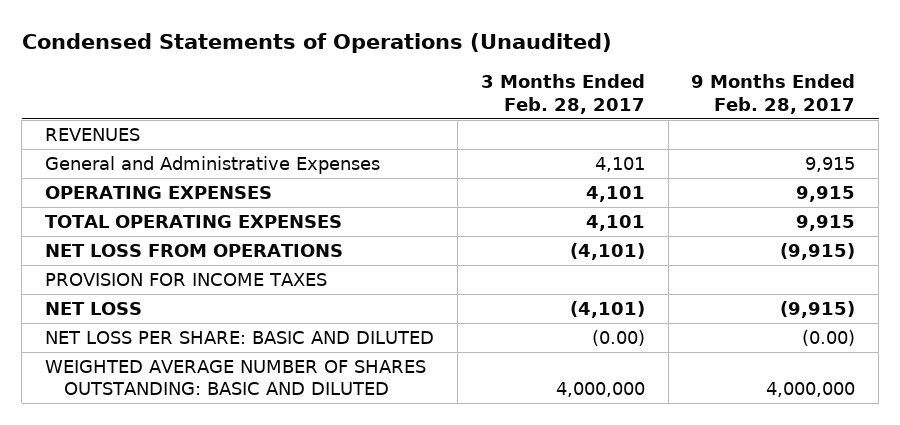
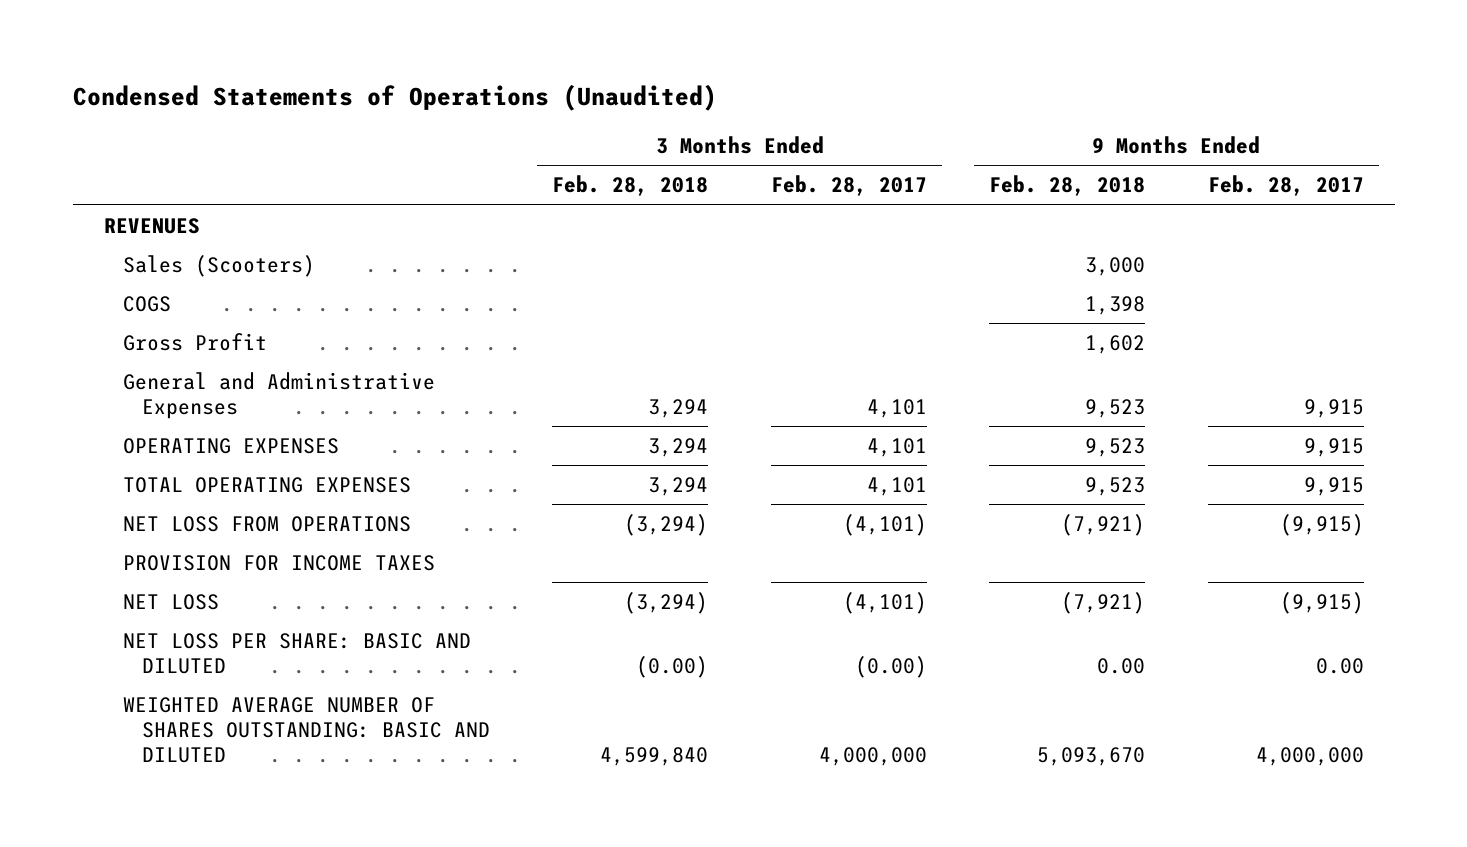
- | 3 Months Ended Feb. 28, 2017 | 9 Months Ended Feb. 28, 2017
+ | 3 Months Ended Feb. 28, 2018 | 3 Months Ended Feb. 28, 2017 | 9 Months Ended Feb. 28, 2018 | 9 Months Ended Feb. 28, 2017
+ Sales (Scooters) | | | 3,000 |
+ COGS | | | 1,398 |
+ Gross Profit | | | 1,602 |
- NET LOSS PER SHARE: BASIC AND DILUTED | (0.00) | (0.00)
+ NET LOSS PER SHARE: BASIC AND DILUTED | (0.00) | (0.00) | 0.00 | 0.00

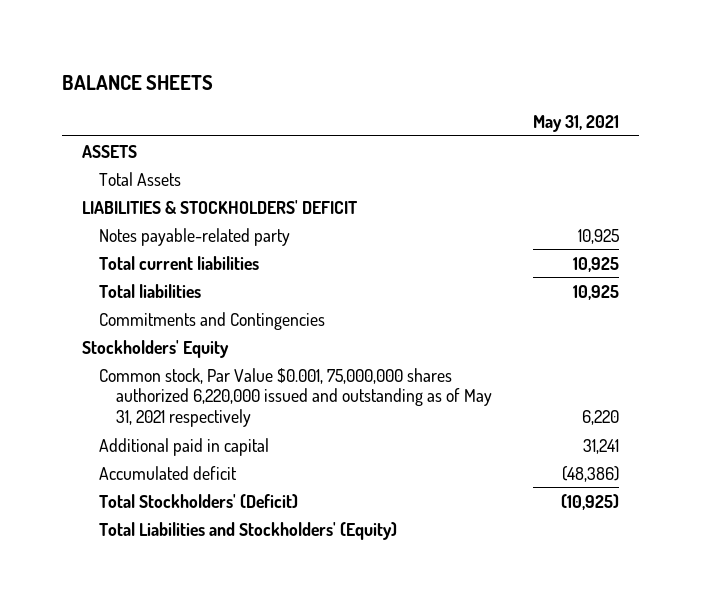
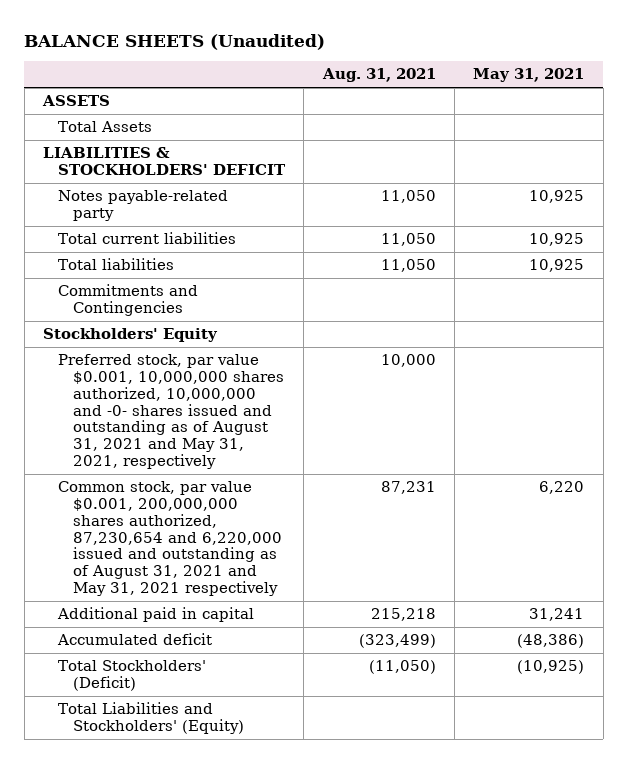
- BALANCE SHEETS
+ BALANCE SHEETS (Unaudited)
- | May 31, 2021
+ | Aug. 31, 2021 | May 31, 2021
- Common stock, Par Value $0.001, 75,000,000 shares authorized 6,220,000 issued and outstanding as of May 31, 2021 respectively | 6,220
+ Preferred stock, par value $0.001, 10,000,000 shares authorized, 10,000,000 and -0- shares issued and outstanding as of August 31, 2021 and May 31, 2021, respectively | 10,000 |
+ Common stock, par value $0.001, 200,000,000 shares authorized, 87,230,654 and 6,220,000 issued and outstanding as of August 31, 2021 and May 31, 2021 respectively | 87,231 | 6,220

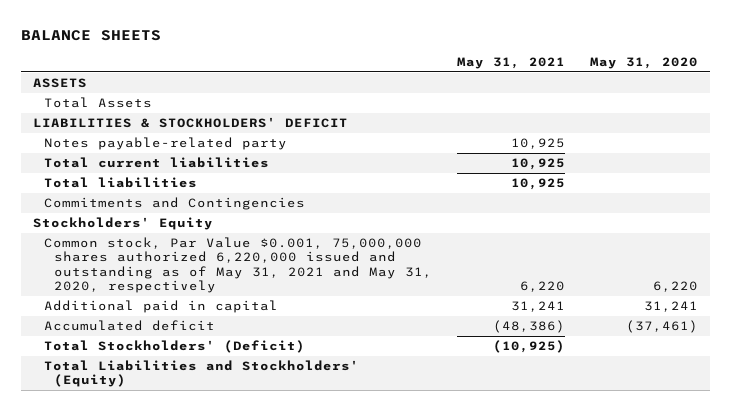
- BALANCE SHEETS (Unaudited)
+ BALANCE SHEETS
- | Aug. 31, 2021 | May 31, 2021
+ | May 31, 2021 | May 31, 2020
- Preferred stock, par value $0.001, 10,000,000 shares authorized, 10,000,000 and -0- shares issued and outstanding as of August 31, 2021 and May 31, 2021, respectively | 10,000 |
- Common stock, par value $0.001, 200,000,000 shares authorized, 87,230,654 and 6,220,000 issued and outstanding as of August 31, 2021 and May 31, 2021 respectively | 87,231 | 6,220
+ Common stock, Par Value $0.001, 75,000,000 shares authorized 6,220,000 issued and outstanding as of May 31, 2021 and May 31, 2020, respectively | 6,220 | 6,220

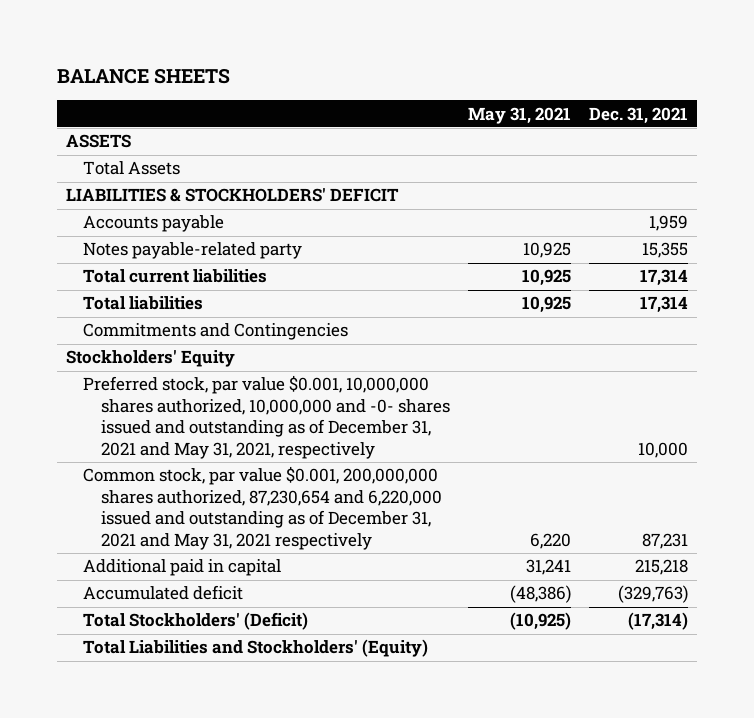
- | May 31, 2021 | May 31, 2020
+ | May 31, 2021 | Dec. 31, 2021
+ Accounts payable | | 1,959
- Common stock, Par Value $0.001, 75,000,000 shares authorized 6,220,000 issued and outstanding as of May 31, 2021 and May 31, 2020, respectively | 6,220 | 6,220
+ Preferred stock, par value $0.001, 10,000,000 shares authorized, 10,000,000 and -0- shares issued and outstanding as of December 31, 2021 and May 31, 2021, respectively | | 10,000
+ Common stock, par value $0.001, 200,000,000 shares authorized, 87,230,654 and 6,220,000 issued and outstanding as of December 31, 2021 and May 31, 2021 respectively | 6,220 | 87,231

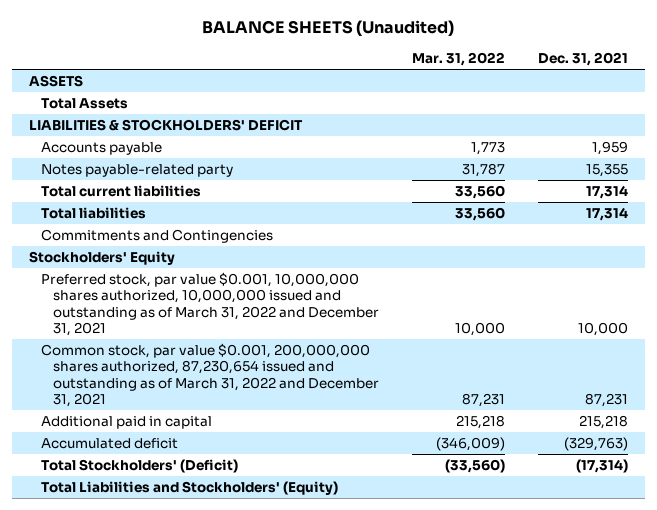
- BALANCE SHEETS
+ BALANCE SHEETS (Unaudited)
- | May 31, 2021 | Dec. 31, 2021
+ | Mar. 31, 2022 | Dec. 31, 2021
- Preferred stock, par value $0.001, 10,000,000 shares authorized, 10,000,000 and -0- shares issued and outstanding as of December 31, 2021 and May 31, 2021, respectively | | 10,000
- Common stock, par value $0.001, 200,000,000 shares authorized, 87,230,654 and 6,220,000 issued and outstanding as of December 31, 2021 and May 31, 2021 respectively | 6,220 | 87,231
+ Preferred stock, par value $0.001, 10,000,000 shares authorized, 10,000,000 issued and outstanding as of March 31, 2022 and December 31, 2021 | 10,000 | 10,000
+ Common stock, par value $0.001, 200,000,000 shares authorized, 87,230,654 issued and outstanding as of March 31, 2022 and December 31, 2021 | 87,231 | 87,231

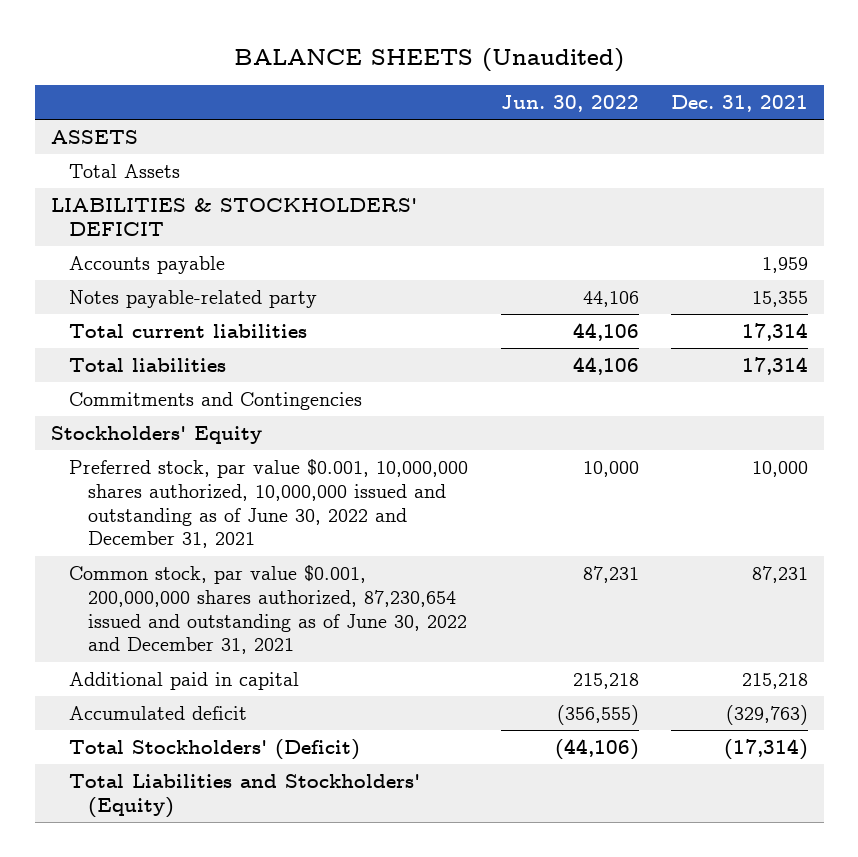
- | Mar. 31, 2022 | Dec. 31, 2021
+ | Jun. 30, 2022 | Dec. 31, 2021
- Preferred stock, par value $0.001, 10,000,000 shares authorized, 10,000,000 issued and outstanding as of March 31, 2022 and December 31, 2021 | 10,000 | 10,000
- Common stock, par value $0.001, 200,000,000 shares authorized, 87,230,654 issued and outstanding as of March 31, 2022 and December 31, 2021 | 87,231 | 87,231
+ Preferred stock, par value $0.001, 10,000,000 shares authorized, 10,000,000 issued and outstanding as of June 30, 2022 and December 31, 2021 | 10,000 | 10,000
+ Common stock, par value $0.001, 200,000,000 shares authorized, 87,230,654 issued and outstanding as of June 30, 2022 and December 31, 2021 | 87,231 | 87,231

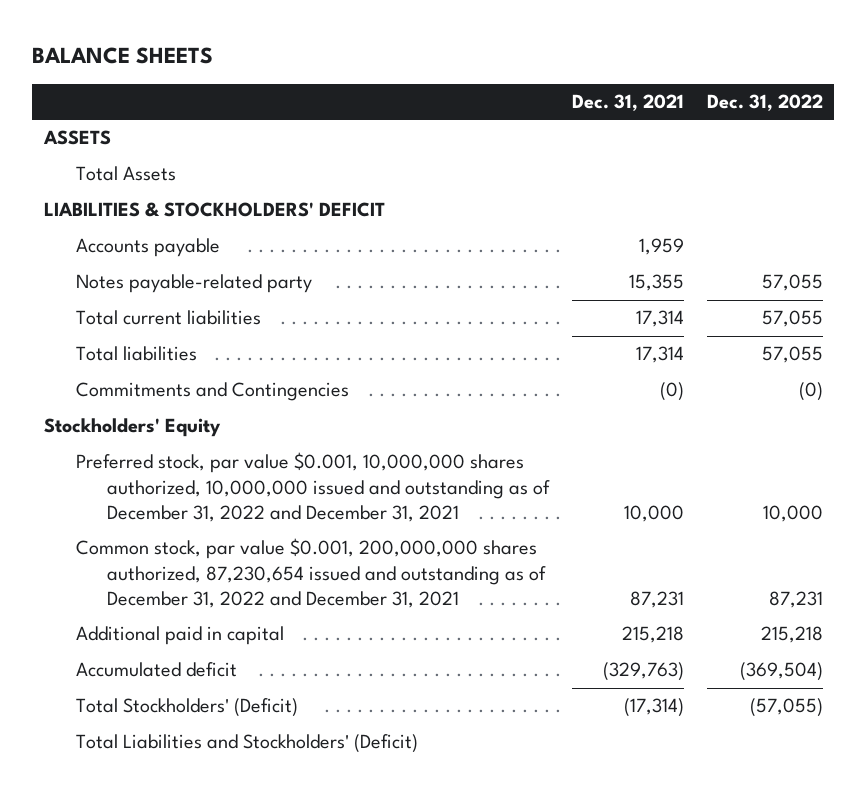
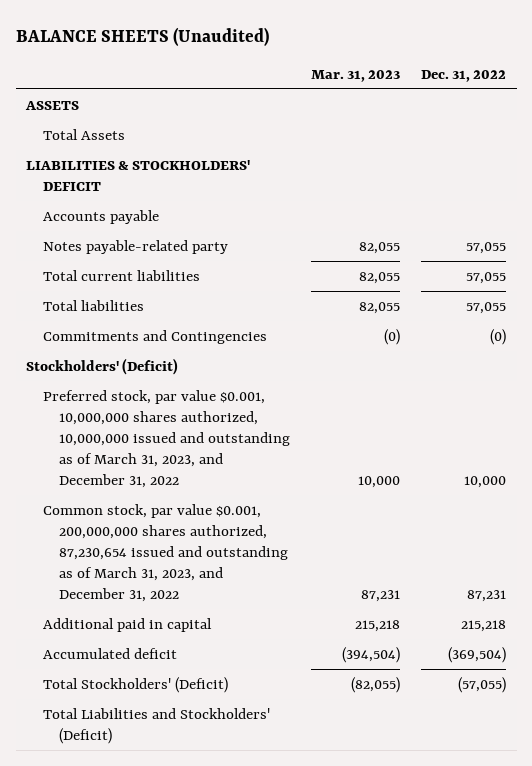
- BALANCE SHEETS
+ BALANCE SHEETS (Unaudited)
- | Dec. 31, 2021 | Dec. 31, 2022
+ | Mar. 31, 2023 | Dec. 31, 2022
- Stockholders' Equity
- Preferred stock, par value $0.001, 10,000,000 shares authorized, 10,000,000 issued and outstanding as of December 31, 2022 and December 31, 2021 | 10,000 | 10,000
- Common stock, par value $0.001, 200,000,000 shares authorized, 87,230,654 issued and outstanding as of December 31, 2022 and December 31, 2021 | 87,231 | 87,231
+ Stockholders' (Deficit)
+ Preferred stock, par value $0.001, 10,000,000 shares authorized, 10,000,000 issued and outstanding as of March 31, 2023, and December 31, 2022 | 10,000 | 10,000
+ Common stock, par value $0.001, 200,000,000 shares authorized, 87,230,654 issued and outstanding as of March 31, 2023, and December 31, 2022 | 87,231 | 87,231

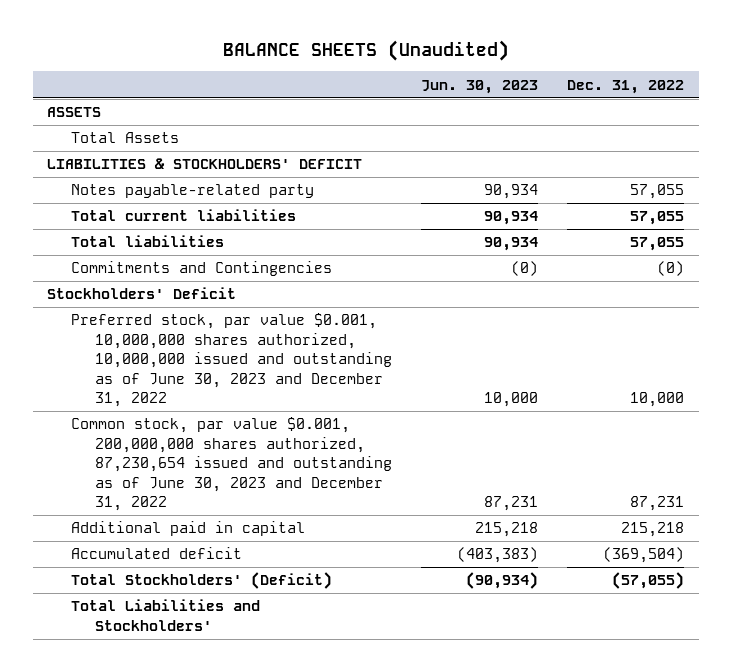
- | Mar. 31, 2023 | Dec. 31, 2022
+ | Jun. 30, 2023 | Dec. 31, 2022
- Accounts payable
- Stockholders' (Deficit)
- Preferred stock, par value $0.001, 10,000,000 shares authorized, 10,000,000 issued and outstanding as of March 31, 2023, and December 31, 2022 | 10,000 | 10,000
- Common stock, par value $0.001, 200,000,000 shares authorized, 87,230,654 issued and outstanding as of March 31, 2023, and December 31, 2022 | 87,231 | 87,231
+ Stockholders' Deficit
+ Preferred stock, par value $0.001, 10,000,000 shares authorized, 10,000,000 issued and outstanding as of June 30, 2023 and December 31, 2022 | 10,000 | 10,000
+ Common stock, par value $0.001, 200,000,000 shares authorized, 87,230,654 issued and outstanding as of June 30, 2023 and December 31, 2022 | 87,231 | 87,231
- Total Liabilities and Stockholders' (Deficit)
+ Total Liabilities and Stockholders'

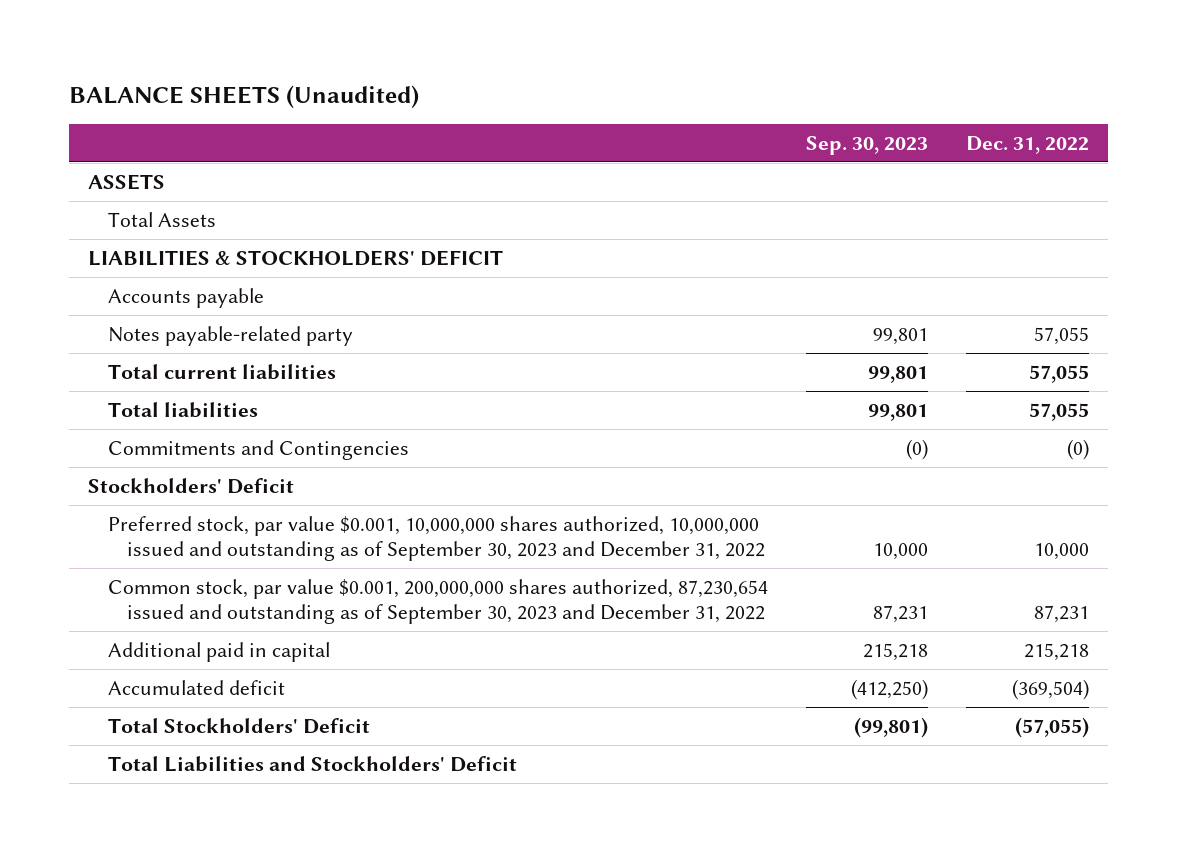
- | Jun. 30, 2023 | Dec. 31, 2022
+ | Sep. 30, 2023 | Dec. 31, 2022
+ Accounts payable
- Preferred stock, par value $0.001, 10,000,000 shares authorized, 10,000,000 issued and outstanding as of June 30, 2023 and December 31, 2022 | 10,000 | 10,000
- Common stock, par value $0.001, 200,000,000 shares authorized, 87,230,654 issued and outstanding as of June 30, 2023 and December 31, 2022 | 87,231 | 87,231
+ Preferred stock, par value $0.001, 10,000,000 shares authorized, 10,000,000 issued and outstanding as of September 30, 2023 and December 31, 2022 | 10,000 | 10,000
+ Common stock, par value $0.001, 200,000,000 shares authorized, 87,230,654 issued and outstanding as of September 30, 2023 and December 31, 2022 | 87,231 | 87,231
- Total Stockholders' (Deficit) | (90,934) | (57,055)
- Total Liabilities and Stockholders'
+ Total Stockholders' Deficit | (99,801) | (57,055)
+ Total Liabilities and Stockholders' Deficit

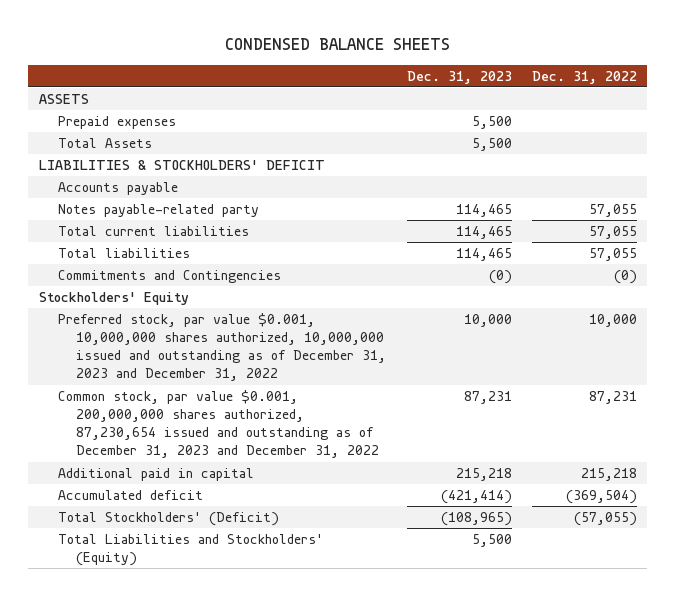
- BALANCE SHEETS (Unaudited)
+ CONDENSED BALANCE SHEETS
- | Sep. 30, 2023 | Dec. 31, 2022
+ | Dec. 31, 2023 | Dec. 31, 2022
+ Prepaid expenses | 5,500 |
- Stockholders' Deficit
- Preferred stock, par value $0.001, 10,000,000 shares authorized, 10,000,000 issued and outstanding as of September 30, 2023 and December 31, 2022 | 10,000 | 10,000
- Common stock, par value $0.001, 200,000,000 shares authorized, 87,230,654 issued and outstanding as of September 30, 2023 and December 31, 2022 | 87,231 | 87,231
+ Stockholders' Equity
+ Preferred stock, par value $0.001, 10,000,000 shares authorized, 10,000,000 issued and outstanding as of December 31, 2023 and December 31, 2022 | 10,000 | 10,000
+ Common stock, par value $0.001, 200,000,000 shares authorized, 87,230,654 issued and outstanding as of December 31, 2023 and December 31, 2022 | 87,231 | 87,231
- Total Stockholders' Deficit | (99,801) | (57,055)
- Total Liabilities and Stockholders' Deficit
+ Total Stockholders' (Deficit) | (108,965) | (57,055)
+ Total Liabilities and Stockholders' (Equity) | 5,500 |

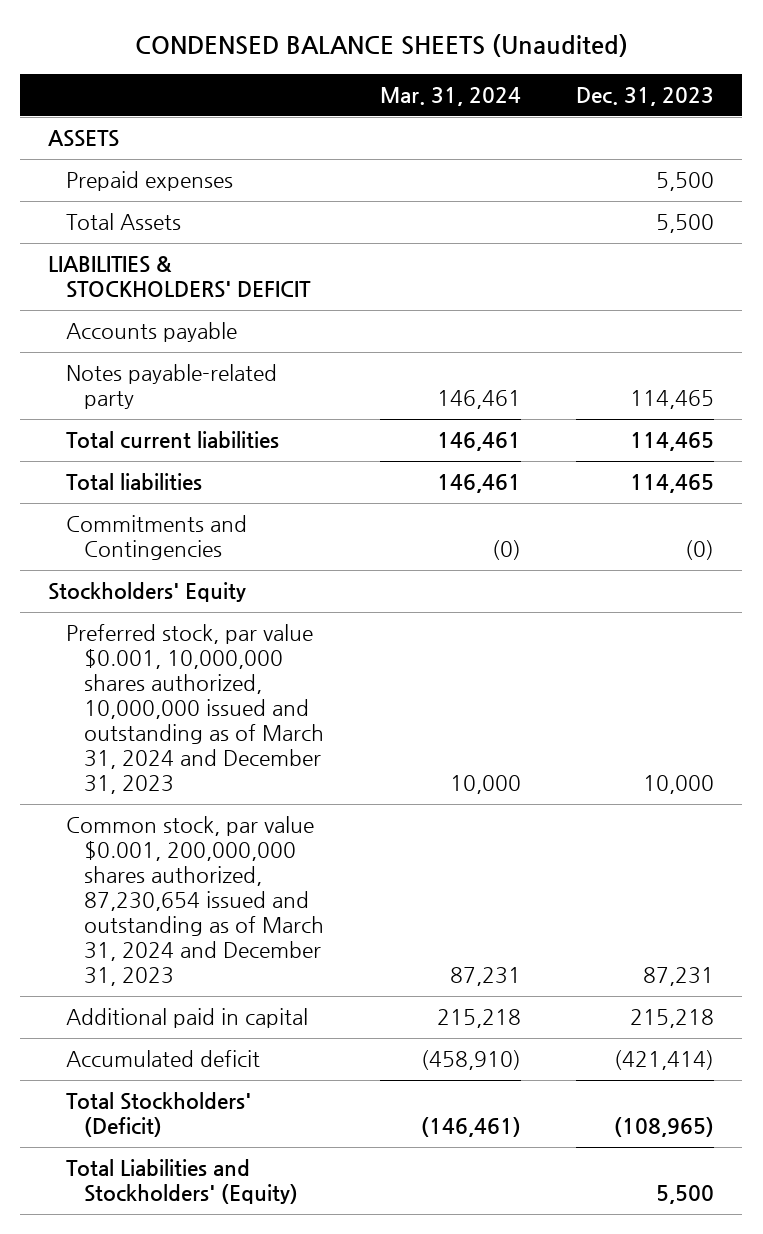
- CONDENSED BALANCE SHEETS
+ CONDENSED BALANCE SHEETS (Unaudited)
- | Dec. 31, 2023 | Dec. 31, 2022
+ | Mar. 31, 2024 | Dec. 31, 2023
- Preferred stock, par value $0.001, 10,000,000 shares authorized, 10,000,000 issued and outstanding as of December 31, 2023 and December 31, 2022 | 10,000 | 10,000
- Common stock, par value $0.001, 200,000,000 shares authorized, 87,230,654 issued and outstanding as of December 31, 2023 and December 31, 2022 | 87,231 | 87,231
+ Preferred stock, par value $0.001, 10,000,000 shares authorized, 10,000,000 issued and outstanding as of March 31, 2024 and December 31, 2023 | 10,000 | 10,000
+ Common stock, par value $0.001, 200,000,000 shares authorized, 87,230,654 issued and outstanding as of March 31, 2024 and December 31, 2023 | 87,231 | 87,231

